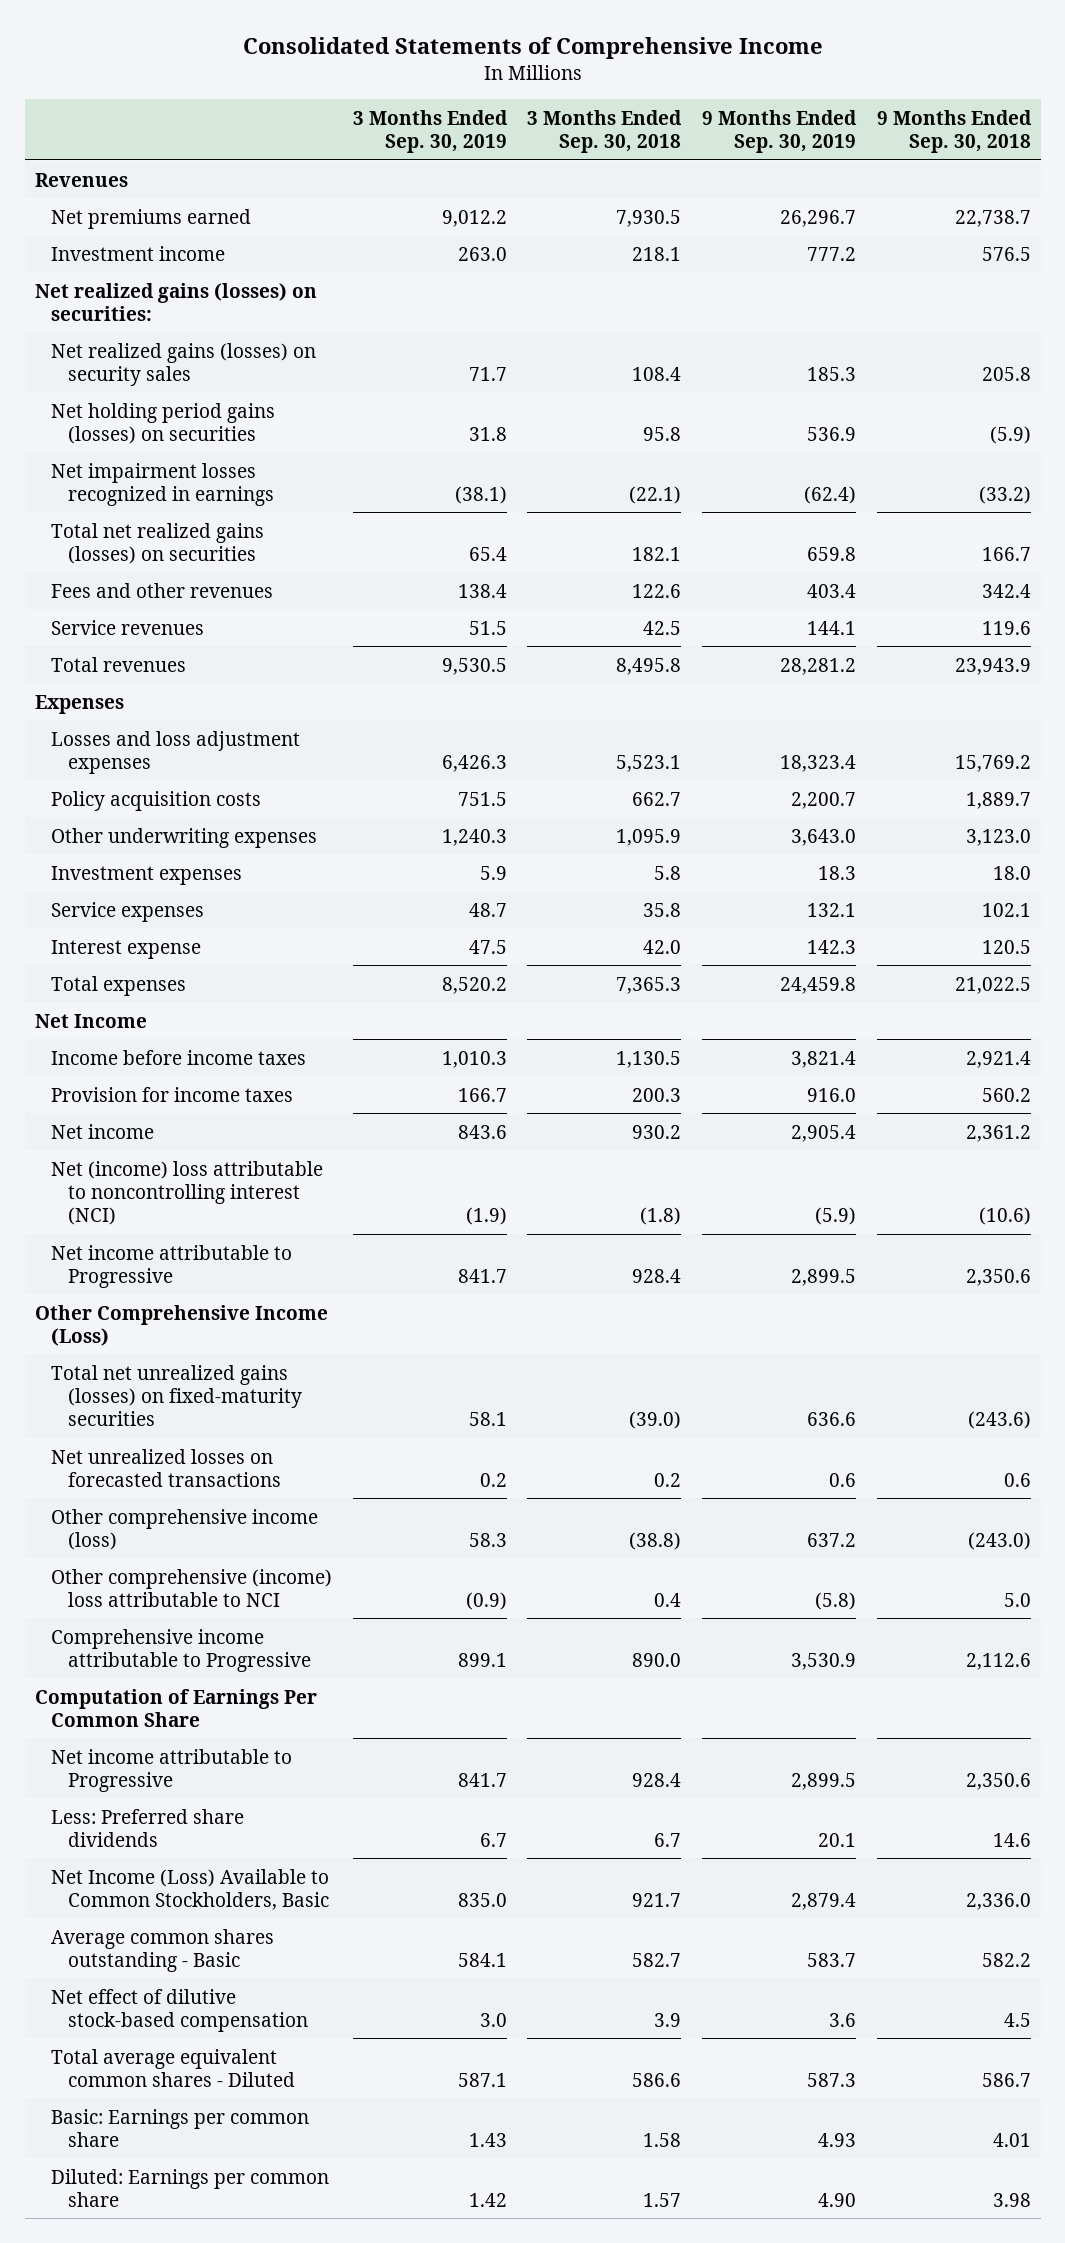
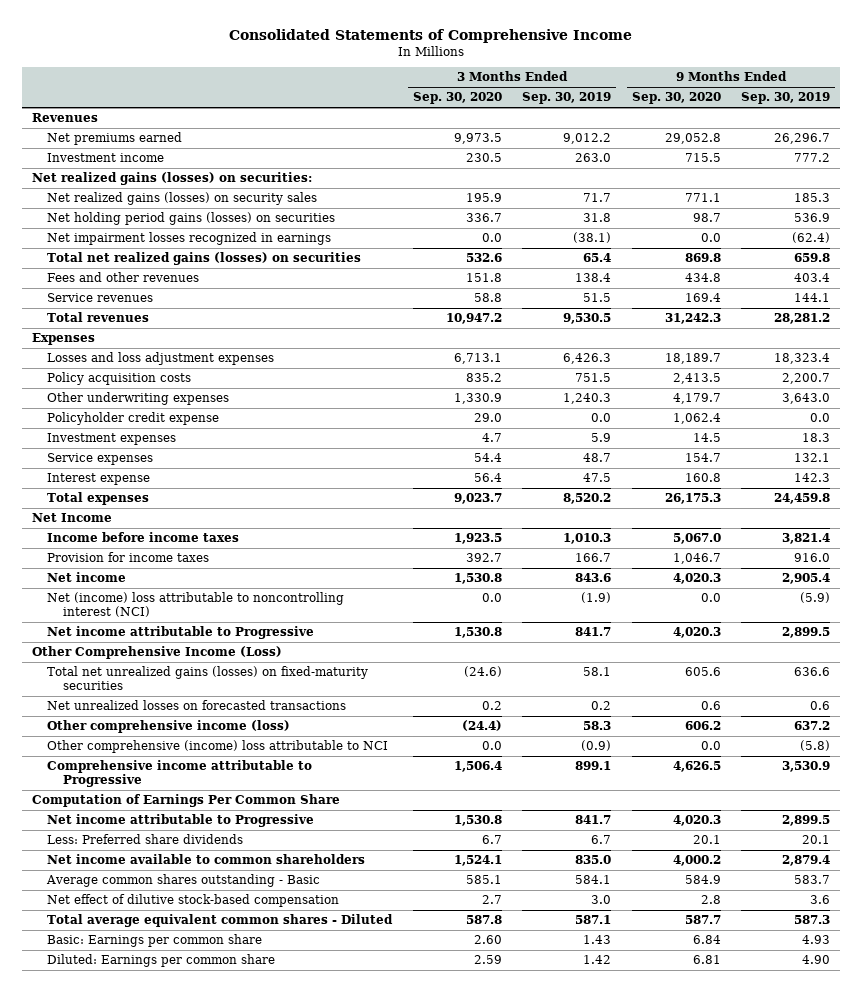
- | 3 Months Ended Sep. 30, 2019 | 3 Months Ended Sep. 30, 2018 | 9 Months Ended Sep. 30, 2019 | 9 Months Ended Sep. 30, 2018
+ | 3 Months Ended Sep. 30, 2020 | 3 Months Ended Sep. 30, 2019 | 9 Months Ended Sep. 30, 2020 | 9 Months Ended Sep. 30, 2019
+ Policyholder credit expense | 29.0 | 0.0 | 1,062.4 | 0.0
- Net Income (Loss) Available to Common Stockholders, Basic | 835.0 | 921.7 | 2,879.4 | 2,336.0
+ Net income available to common shareholders | 1,524.1 | 835.0 | 4,000.2 | 2,879.4

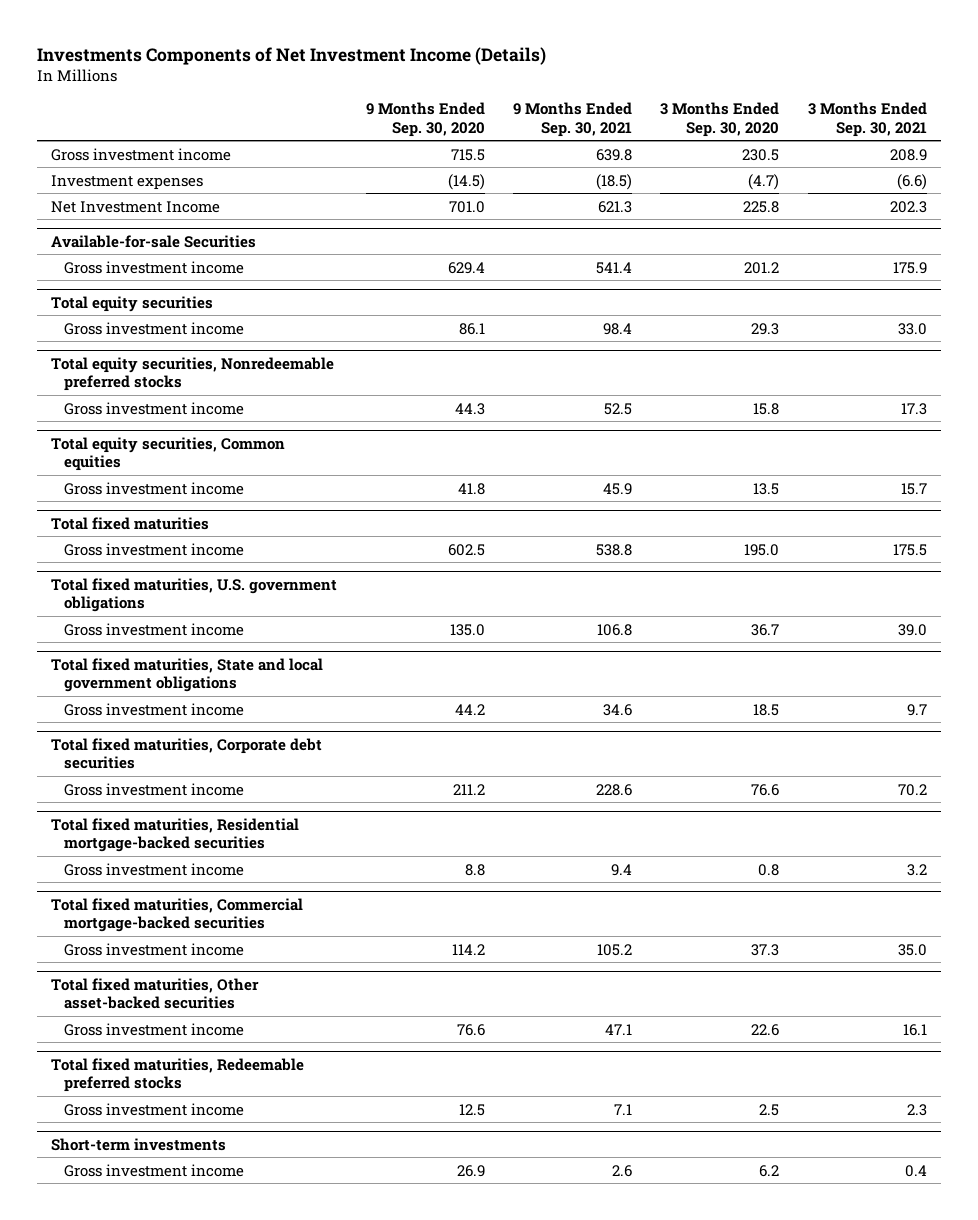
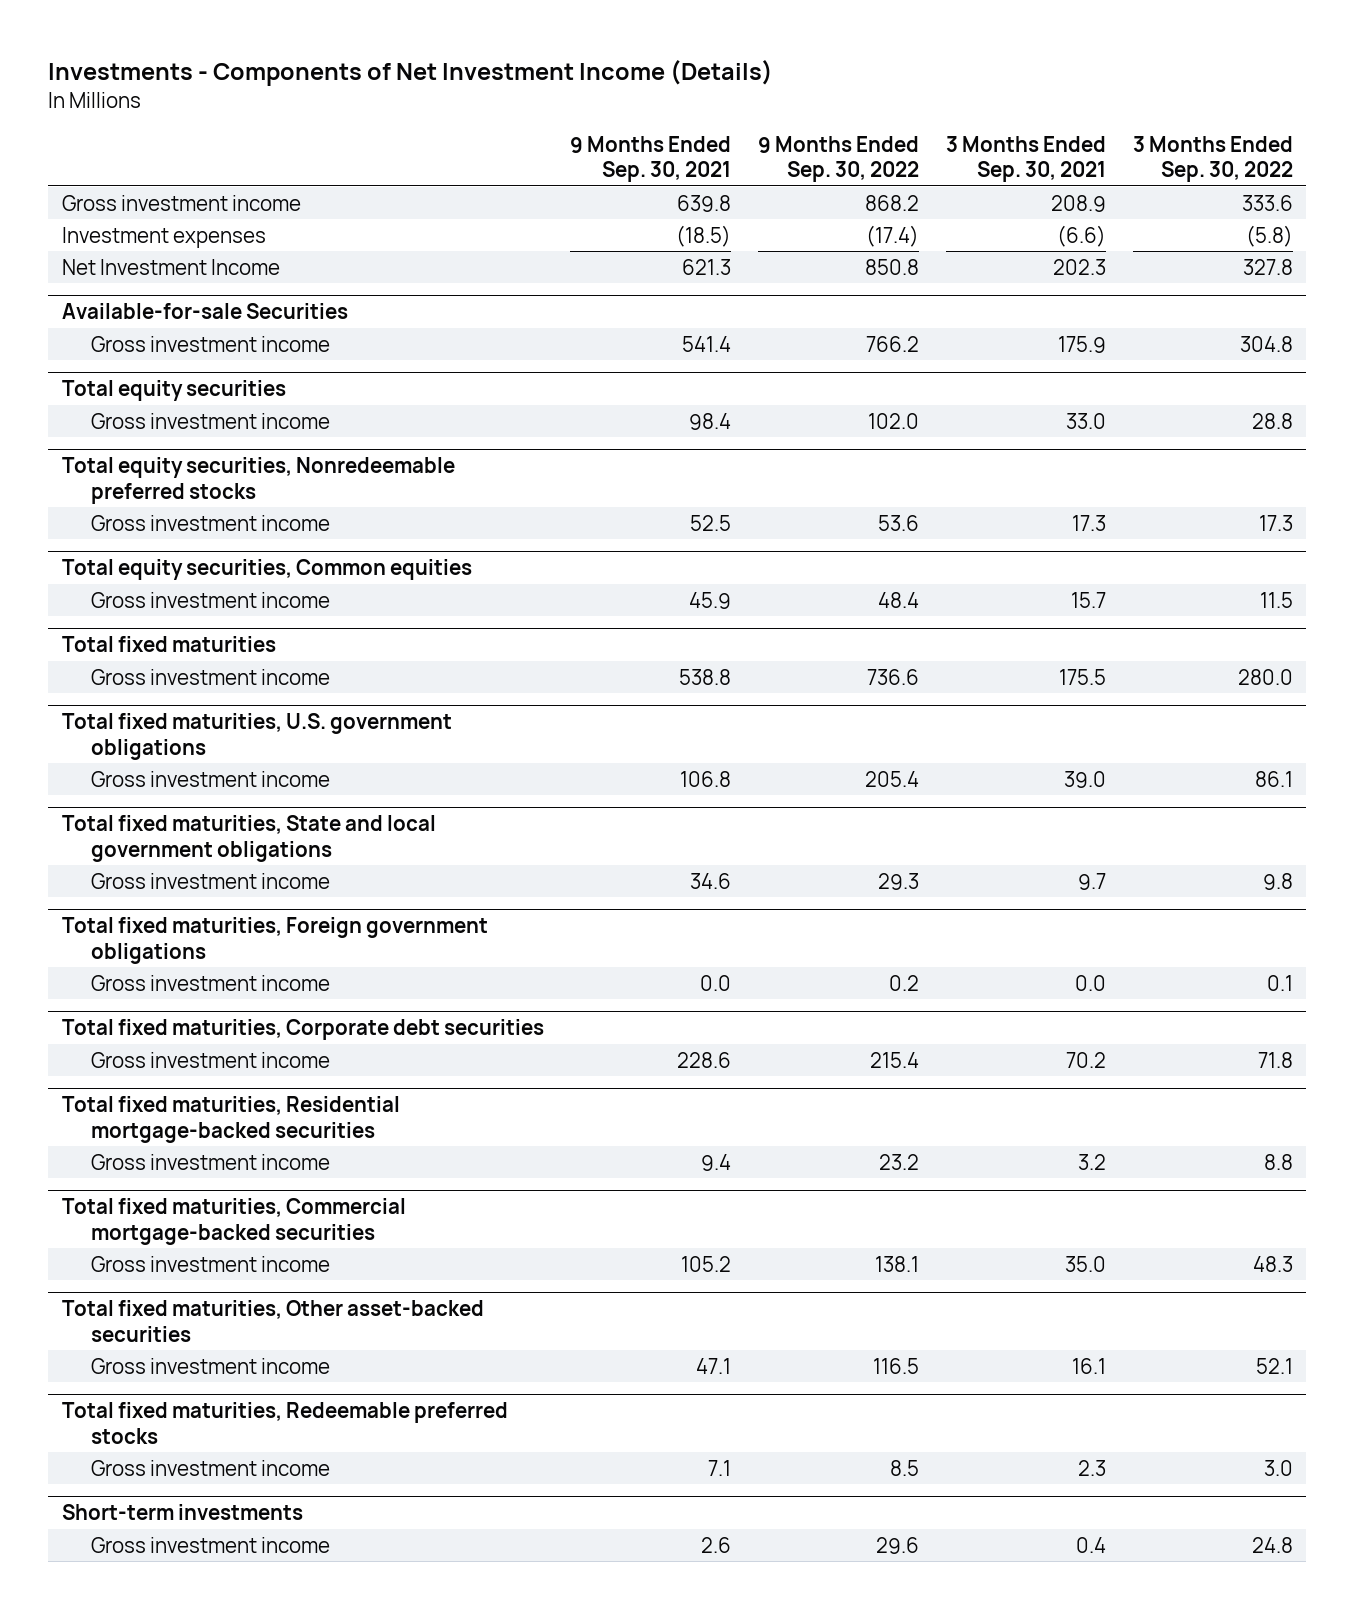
- Investments Components of Net Investment Income (Details)
+ Investments - Components of Net Investment Income (Details)
- | 9 Months Ended Sep. 30, 2020 | 9 Months Ended Sep. 30, 2021 | 3 Months Ended Sep. 30, 2020 | 3 Months Ended Sep. 30, 2021
+ | 9 Months Ended Sep. 30, 2021 | 9 Months Ended Sep. 30, 2022 | 3 Months Ended Sep. 30, 2021 | 3 Months Ended Sep. 30, 2022
+ Total fixed maturities, Foreign government obligations
+ Gross investment income | 0.0 | 0.2 | 0.0 | 0.1

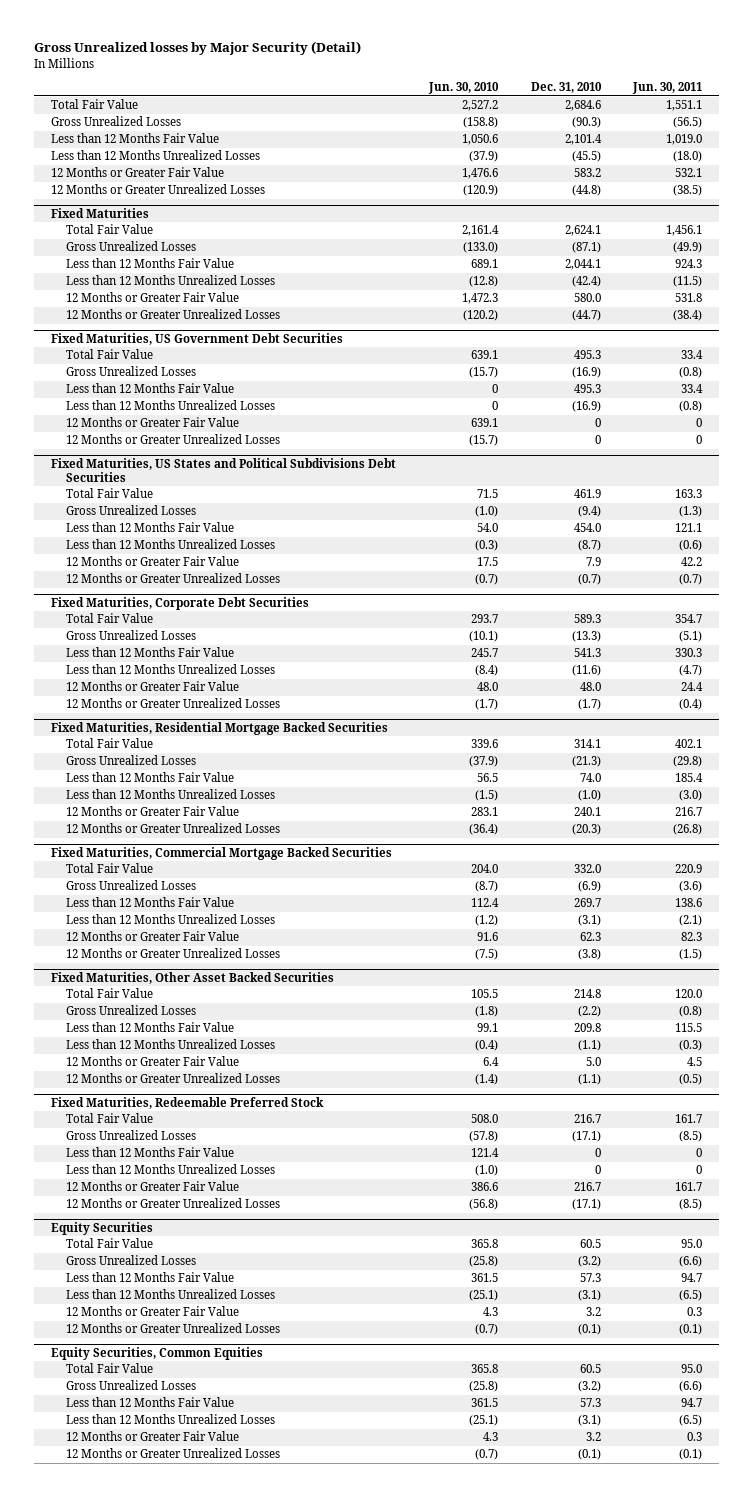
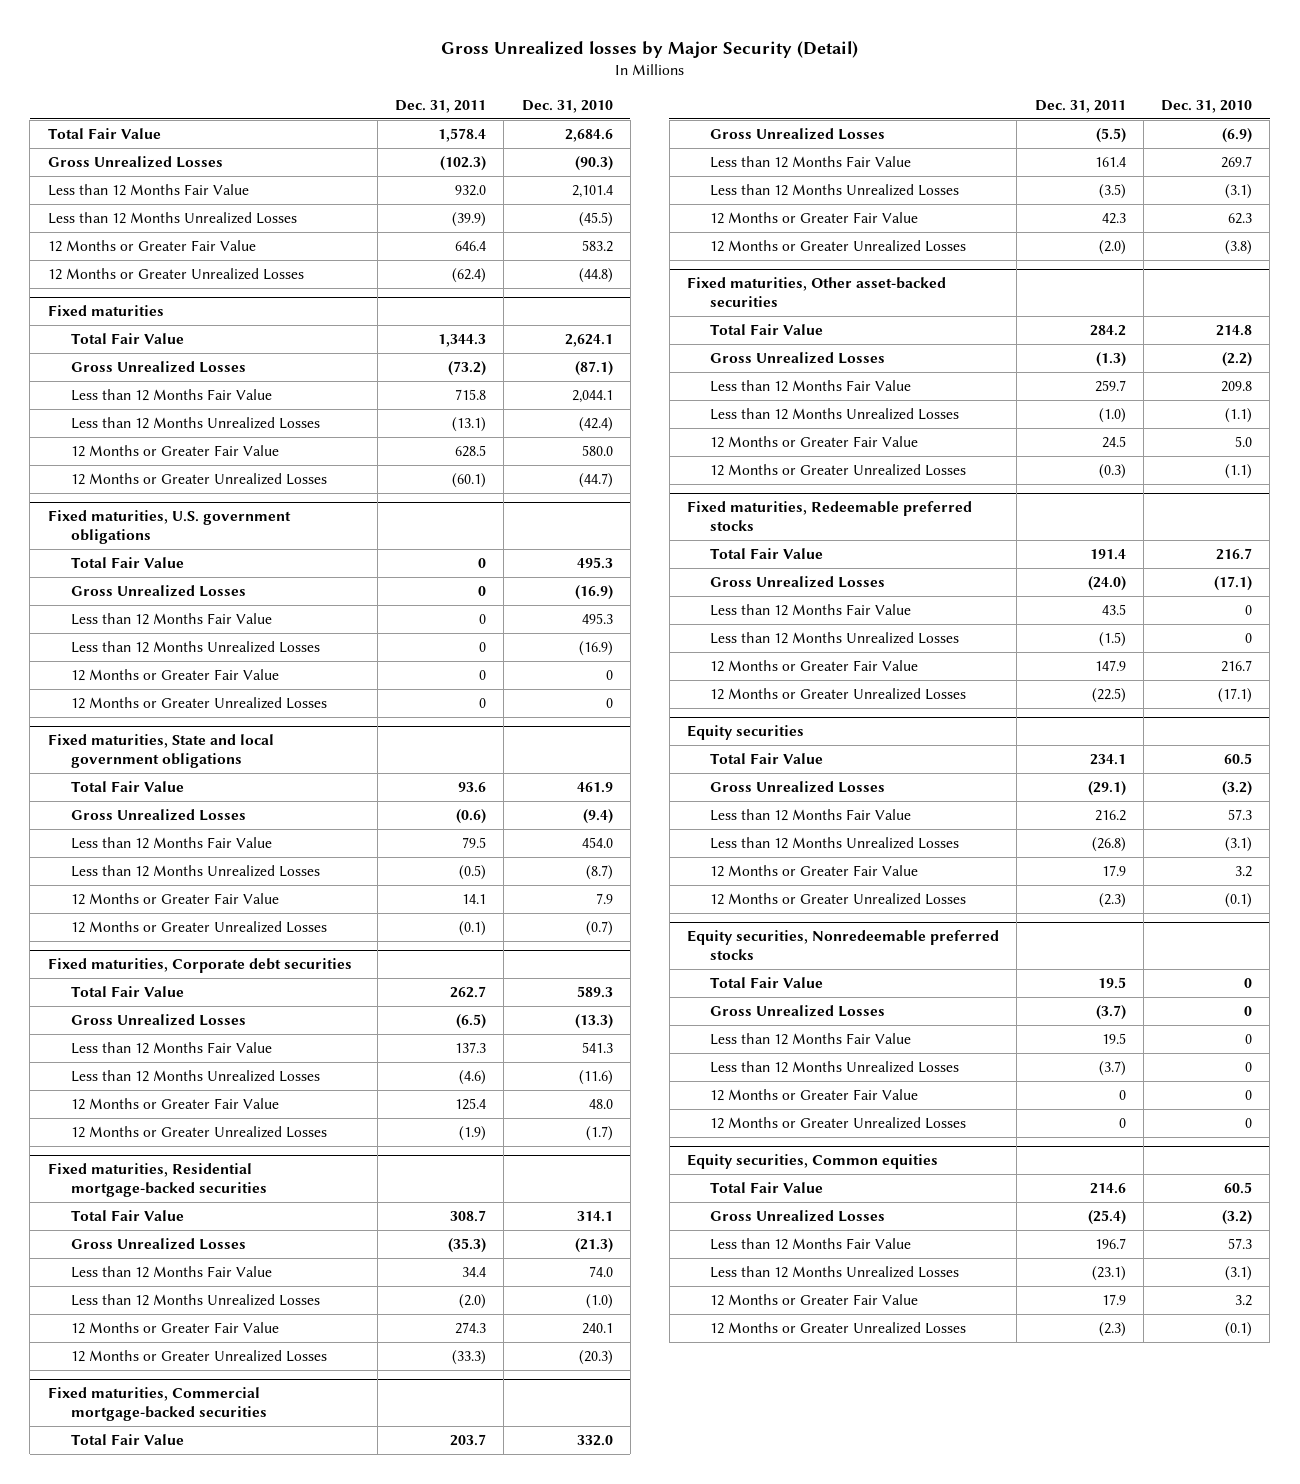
- | Jun. 30, 2010 | Dec. 31, 2010 | Jun. 30, 2011
+ | Dec. 31, 2011 | Dec. 31, 2010
- Fixed Maturities
+ Fixed maturities
- Fixed Maturities, US Government Debt Securities
+ Fixed maturities, U.S. government obligations
- Fixed Maturities, US States and Political Subdivisions Debt Securities
+ Fixed maturities, State and local government obligations
- Fixed Maturities, Corporate Debt Securities
+ Fixed maturities, Corporate debt securities
- Fixed Maturities, Residential Mortgage Backed Securities
+ Fixed maturities, Residential mortgage-backed securities
- Fixed Maturities, Commercial Mortgage Backed Securities
+ Fixed maturities, Commercial mortgage-backed securities
- Fixed Maturities, Other Asset Backed Securities
+ Fixed maturities, Other asset-backed securities
- Fixed Maturities, Redeemable Preferred Stock
+ Fixed maturities, Redeemable preferred stocks
- Equity Securities
+ Equity securities
- Equity Securities, Common Equities
+ Equity securities, Nonredeemable preferred stocks
+ Total Fair Value | 19.5 | 0
+ Gross Unrealized Losses | (3.7) | 0
+ Less than 12 Months Fair Value | 19.5 | 0
+ Less than 12 Months Unrealized Losses | (3.7) | 0
+ 12 Months or Greater Fair Value | 0 | 0
+ 12 Months or Greater Unrealized Losses | 0 | 0
+ Equity securities, Common equities

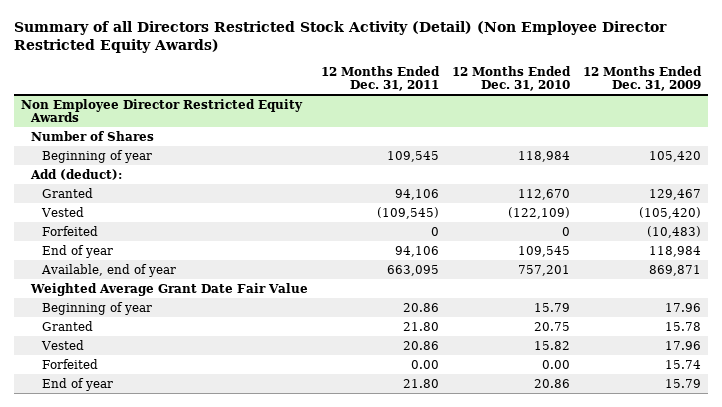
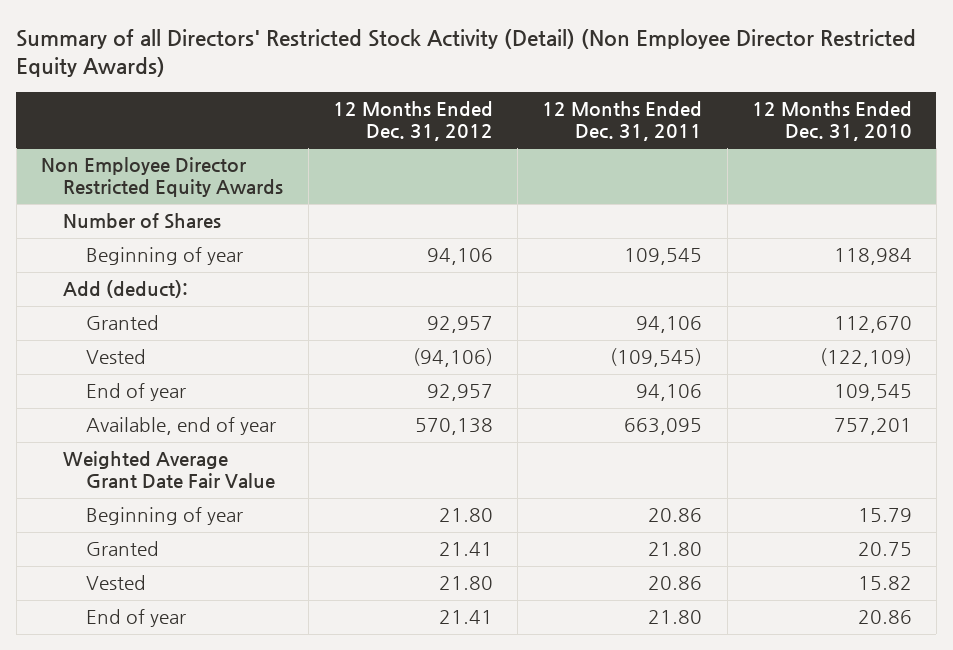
- Summary of all Directors Restricted Stock Activity (Detail) (Non Employee Director Restricted Equity Awards)
+ Summary of all Directors' Restricted Stock Activity (Detail) (Non Employee Director Restricted Equity Awards)
- | 12 Months Ended Dec. 31, 2011 | 12 Months Ended Dec. 31, 2010 | 12 Months Ended Dec. 31, 2009
+ | 12 Months Ended Dec. 31, 2012 | 12 Months Ended Dec. 31, 2011 | 12 Months Ended Dec. 31, 2010
@ Non Employee Director Restricted Equity Awards
- Forfeited | 0 | 0 | (10,483)
- Forfeited | 0.00 | 0.00 | 15.74

